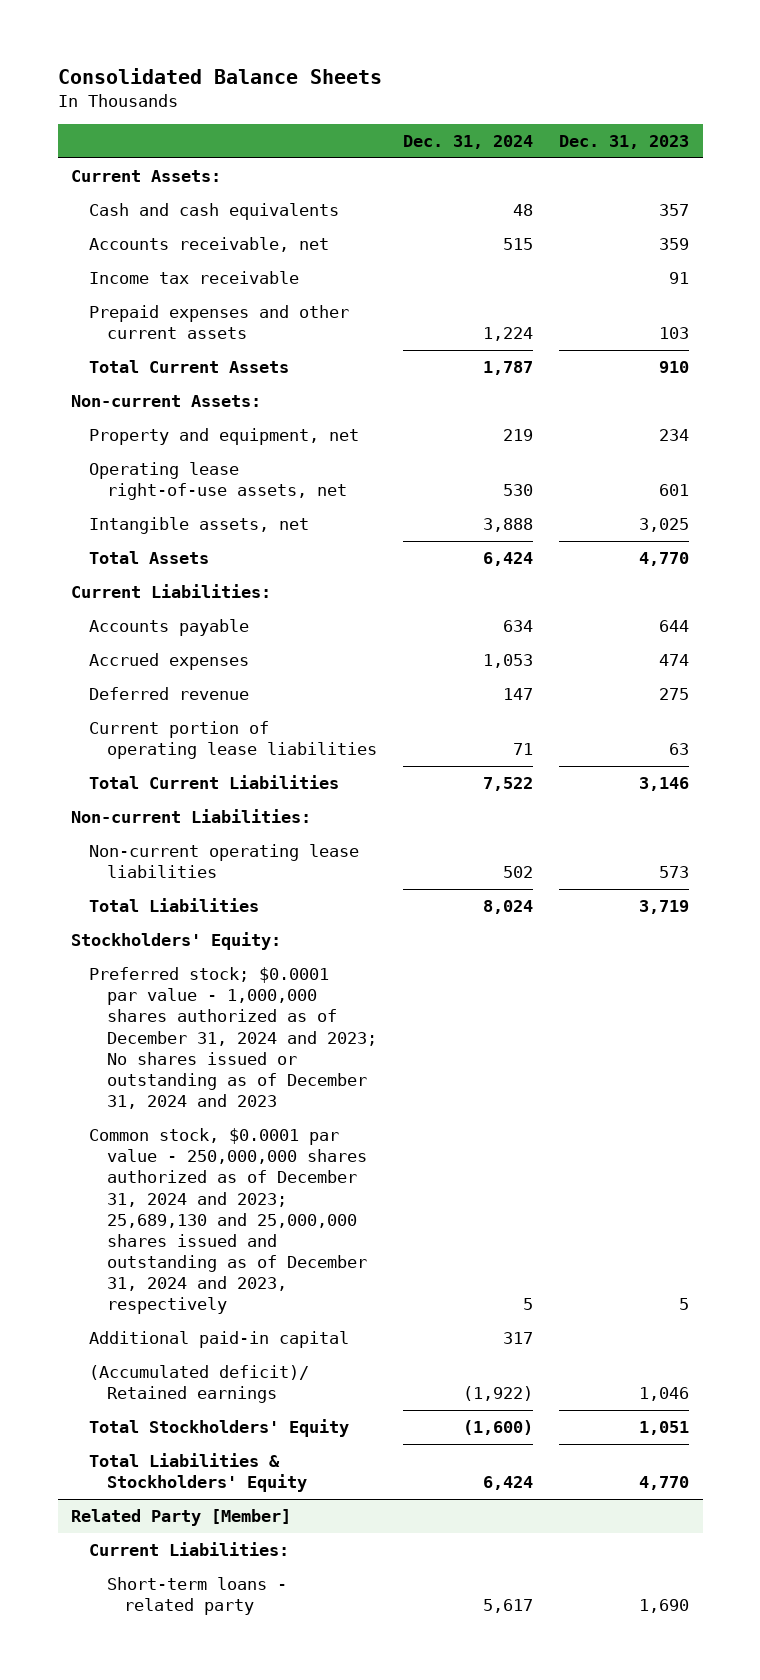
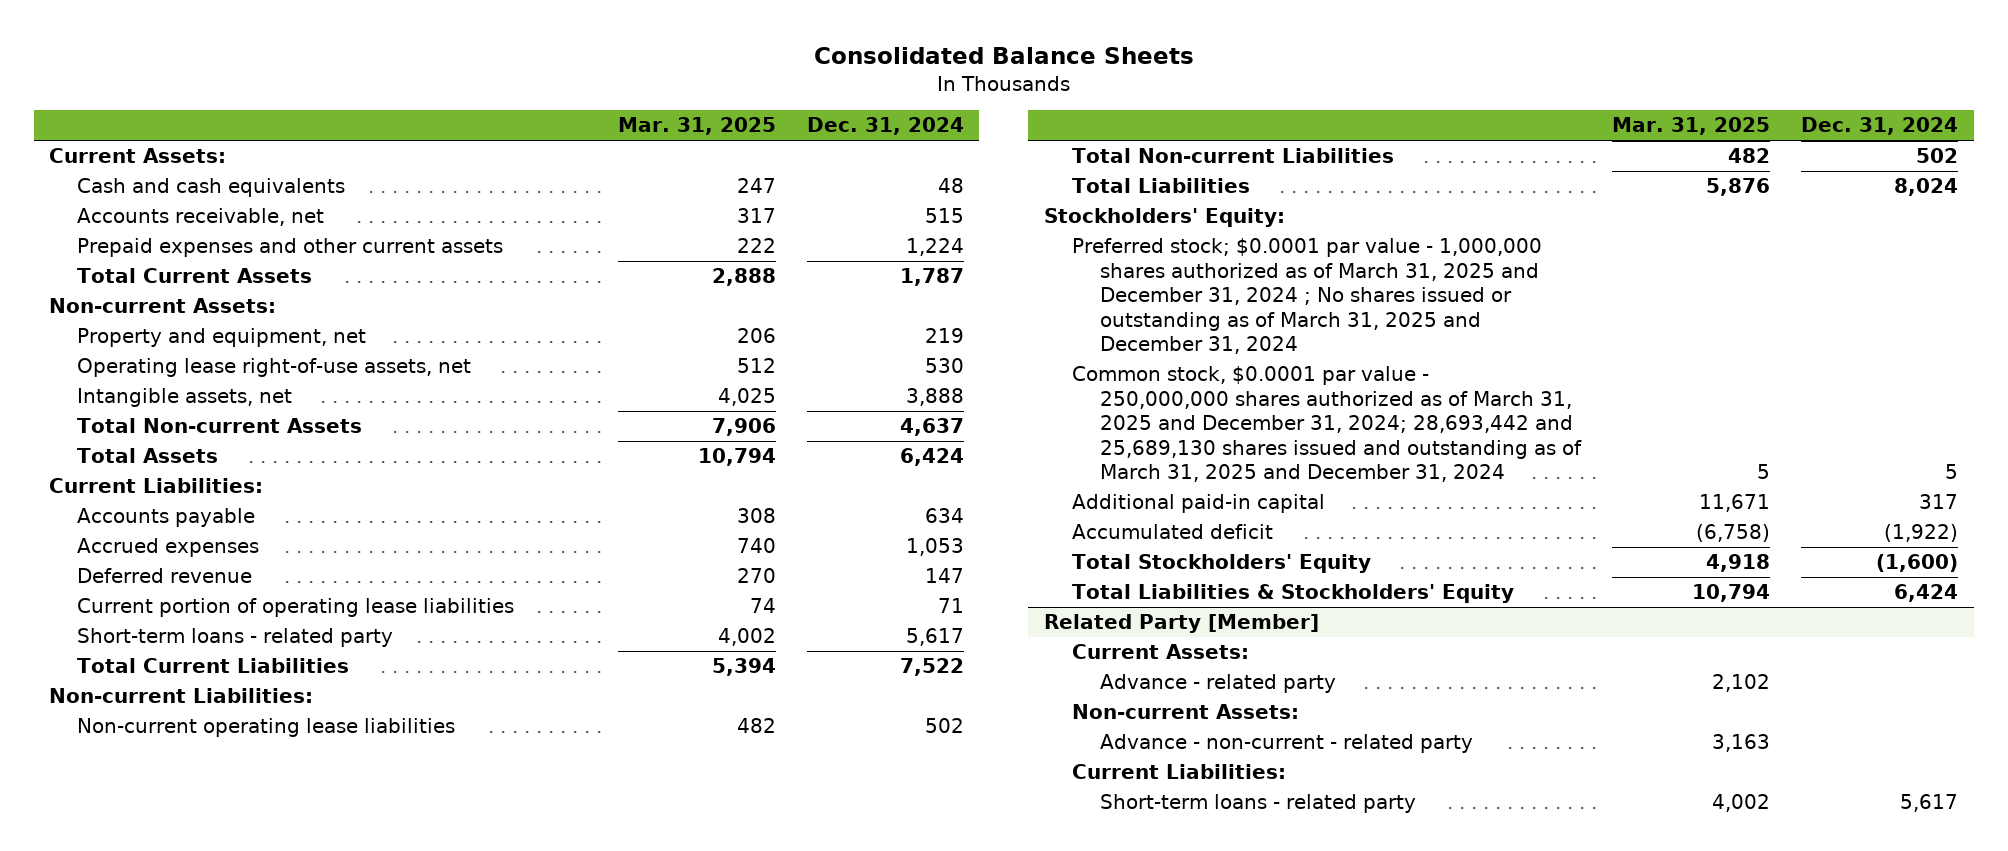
- | Dec. 31, 2024 | Dec. 31, 2023
+ | Mar. 31, 2025 | Dec. 31, 2024
- Income tax receivable | | 91
+ Total Non-current Assets | 7,906 | 4,637
+ Short-term loans - related party | 4,002 | 5,617
+ Total Non-current Liabilities | 482 | 502
- Preferred stock; $0.0001 par value - 1,000,000 shares authorized as of December 31, 2024 and 2023; No shares issued or outstanding as of December 31, 2024 and 2023
- Common stock, $0.0001 par value - 250,000,000 shares authorized as of December 31, 2024 and 2023; 25,689,130 and 25,000,000 shares issued and outstanding as of December 31, 2024 and 2023, respectively | 5 | 5
+ Preferred stock; $0.0001 par value - 1,000,000 shares authorized as of March 31, 2025 and December 31, 2024 ; No shares issued or outstanding as of March 31, 2025 and December 31, 2024
+ Common stock, $0.0001 par value - 250,000,000 shares authorized as of March 31, 2025 and December 31, 2024; 28,693,442 and 25,689,130 shares issued and outstanding as of March 31, 2025 and December 31, 2024 | 5 | 5
- (Accumulated deficit)/ Retained earnings | (1,922) | 1,046
+ Accumulated deficit | (6,758) | (1,922)
@ Related Party [Member]
+ Current Assets:
+ Advance - related party | 2,102 |
+ Non-current Assets:
+ Advance - non-current - related party | 3,163 |

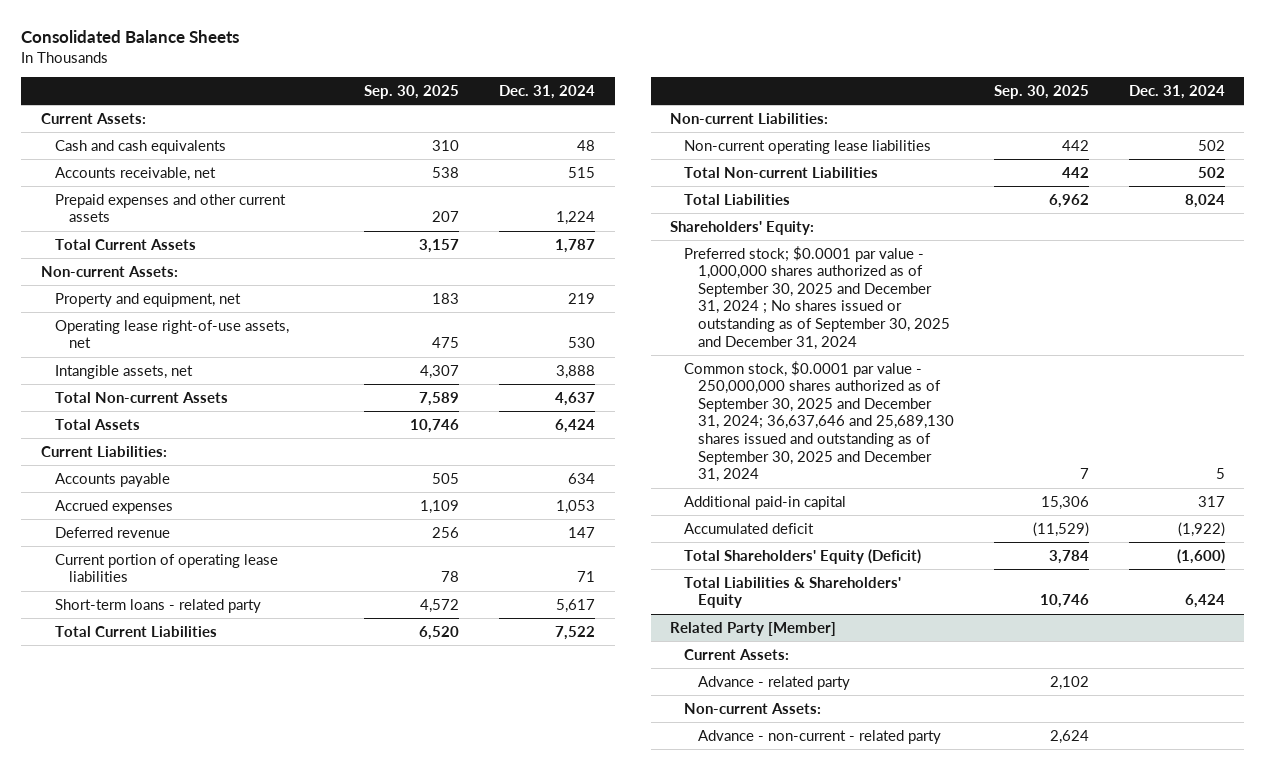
- | Mar. 31, 2025 | Dec. 31, 2024
+ | Sep. 30, 2025 | Dec. 31, 2024
- Stockholders' Equity:
- Preferred stock; $0.0001 par value - 1,000,000 shares authorized as of March 31, 2025 and December 31, 2024 ; No shares issued or outstanding as of March 31, 2025 and December 31, 2024
- Common stock, $0.0001 par value - 250,000,000 shares authorized as of March 31, 2025 and December 31, 2024; 28,693,442 and 25,689,130 shares issued and outstanding as of March 31, 2025 and December 31, 2024 | 5 | 5
+ Shareholders' Equity:
+ Preferred stock; $0.0001 par value - 1,000,000 shares authorized as of September 30, 2025 and December 31, 2024 ; No shares issued or outstanding as of September 30, 2025 and December 31, 2024
+ Common stock, $0.0001 par value - 250,000,000 shares authorized as of September 30, 2025 and December 31, 2024; 36,637,646 and 25,689,130 shares issued and outstanding as of September 30, 2025 and December 31, 2024 | 7 | 5
- Total Stockholders' Equity | 4,918 | (1,600)
- Total Liabilities & Stockholders' Equity | 10,794 | 6,424
+ Total Shareholders' Equity (Deficit) | 3,784 | (1,600)
+ Total Liabilities & Shareholders' Equity | 10,746 | 6,424
@ Related Party [Member]
- Current Liabilities:
- Short-term loans - related party | 4,002 | 5,617

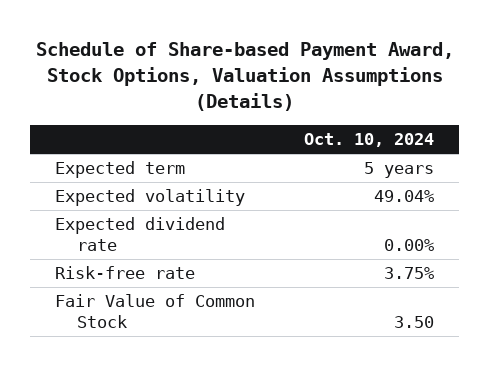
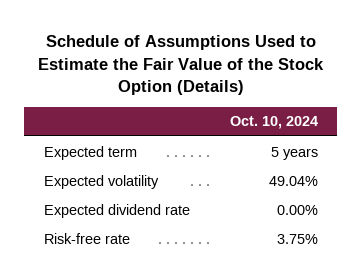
- Schedule of Share-based Payment Award, Stock Options, Valuation Assumptions (Details)
+ Schedule of Assumptions Used to Estimate the Fair Value of the Stock Option (Details)
- Fair Value of Common Stock | 3.50

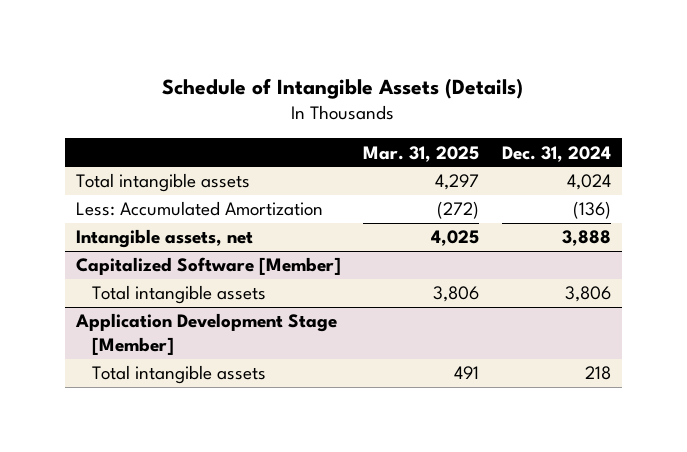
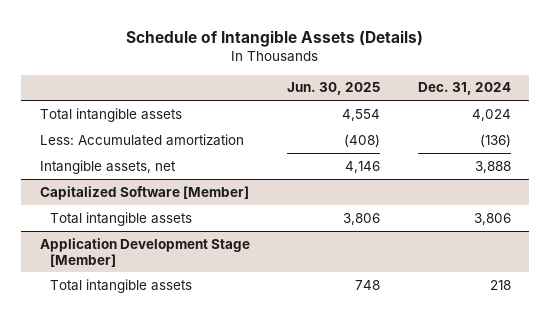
- | Mar. 31, 2025 | Dec. 31, 2024
+ | Jun. 30, 2025 | Dec. 31, 2024
- Less: Accumulated Amortization | (272) | (136)
+ Less: Accumulated amortization | (408) | (136)

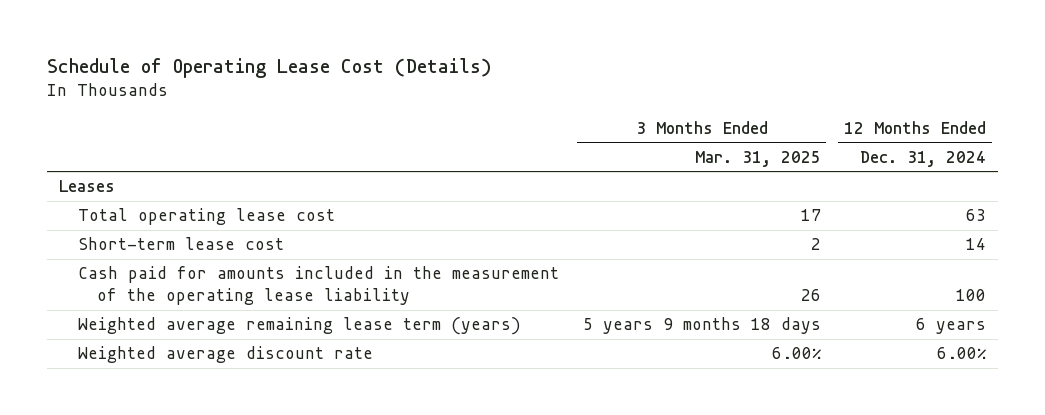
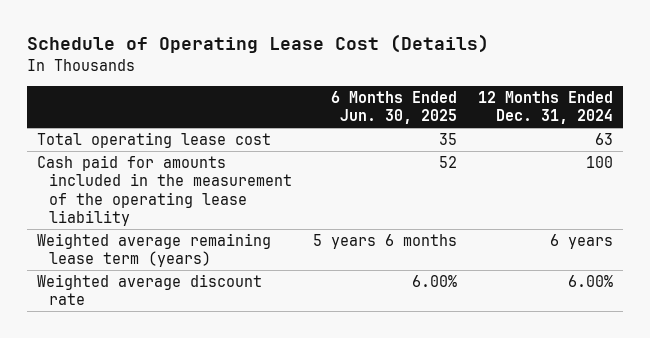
- | 3 Months Ended Mar. 31, 2025 | 12 Months Ended Dec. 31, 2024
+ | 6 Months Ended Jun. 30, 2025 | 12 Months Ended Dec. 31, 2024
- Leases
- Short-term lease cost | 2 | 14

